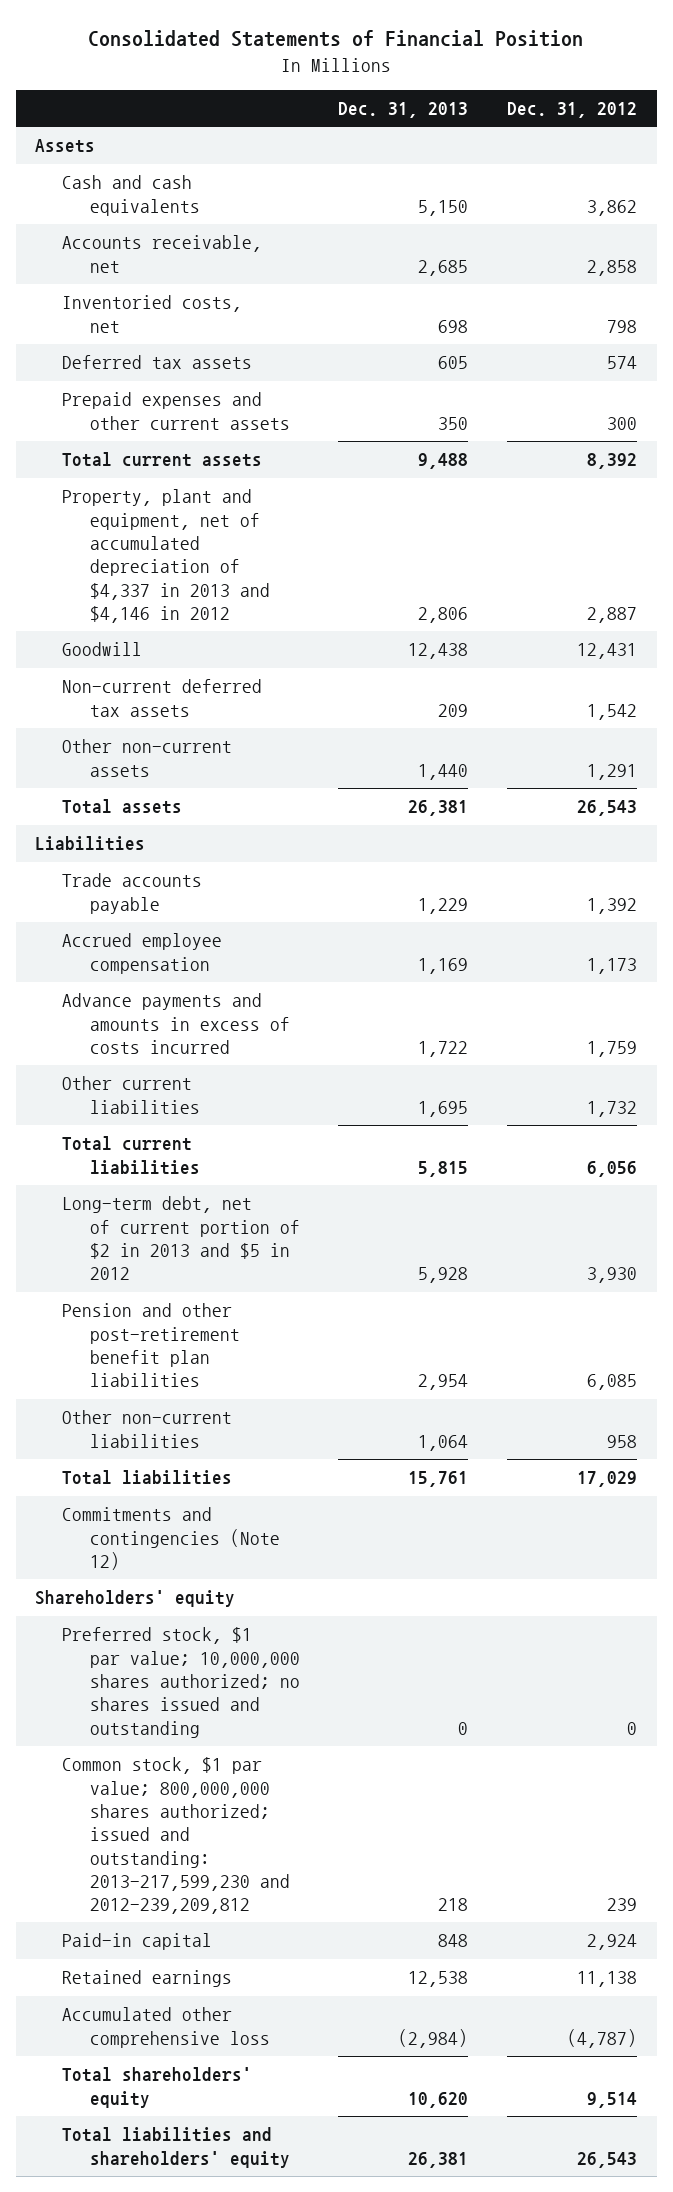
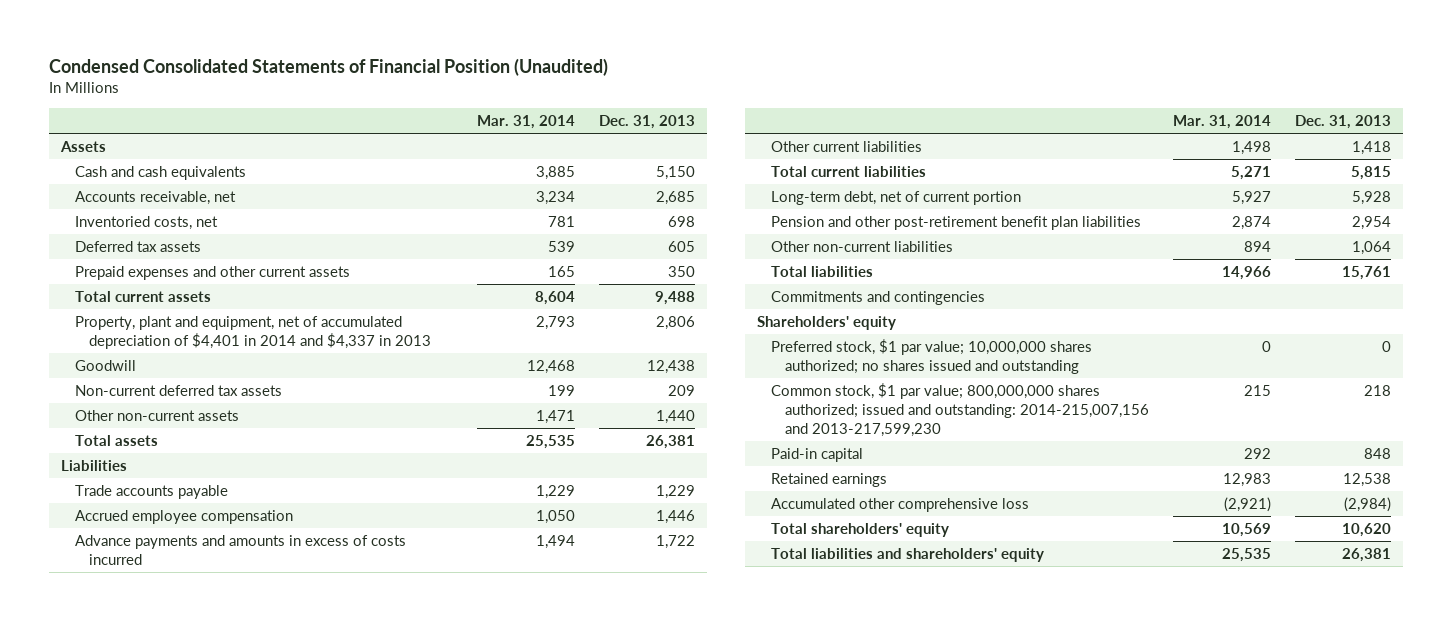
- Consolidated Statements of Financial Position
+ Condensed Consolidated Statements of Financial Position (Unaudited)
- | Dec. 31, 2013 | Dec. 31, 2012
+ | Mar. 31, 2014 | Dec. 31, 2013
- Property, plant and equipment, net of accumulated depreciation of $4,337 in 2013 and $4,146 in 2012 | 2,806 | 2,887
+ Property, plant and equipment, net of accumulated depreciation of $4,401 in 2014 and $4,337 in 2013 | 2,793 | 2,806
- Accrued employee compensation | 1,169 | 1,173
+ Accrued employee compensation | 1,050 | 1,446
- Other current liabilities | 1,695 | 1,732
+ Other current liabilities | 1,498 | 1,418
- Long-term debt, net of current portion of $2 in 2013 and $5 in 2012 | 5,928 | 3,930
+ Long-term debt, net of current portion | 5,927 | 5,928
- Commitments and contingencies (Note 12)
+ Commitments and contingencies
- Common stock, $1 par value; 800,000,000 shares authorized; issued and outstanding: 2013-217,599,230 and 2012-239,209,812 | 218 | 239
+ Common stock, $1 par value; 800,000,000 shares authorized; issued and outstanding: 2014-215,007,156 and 2013-217,599,230 | 215 | 218

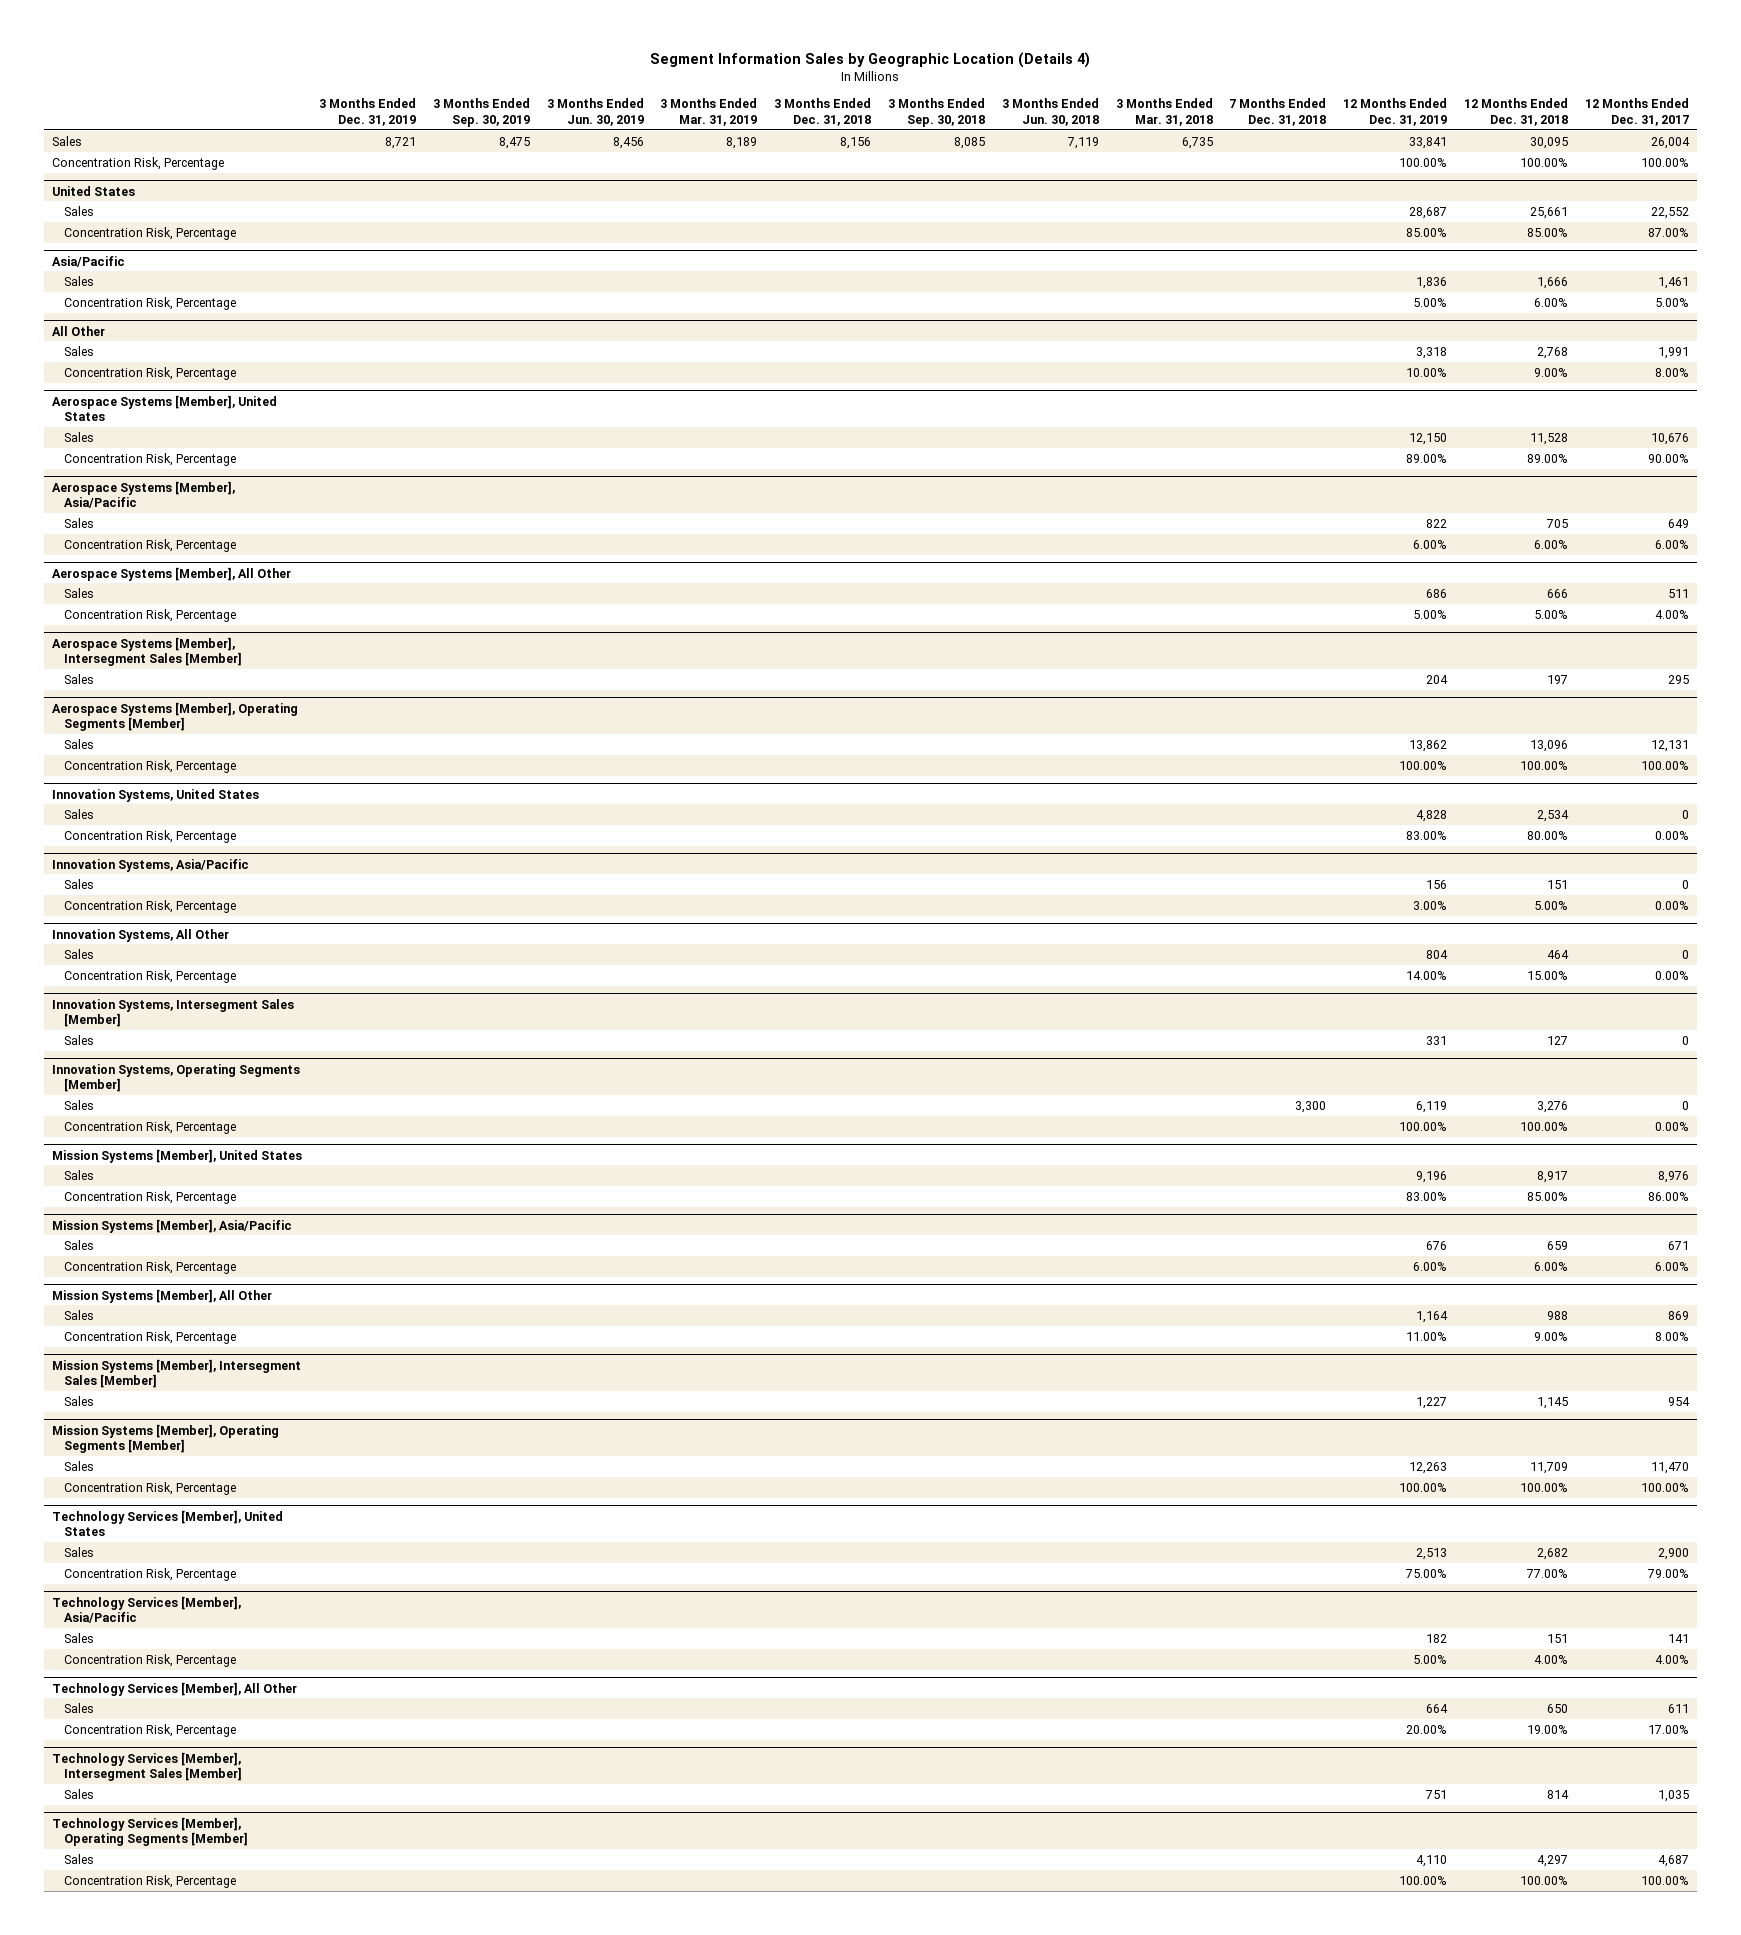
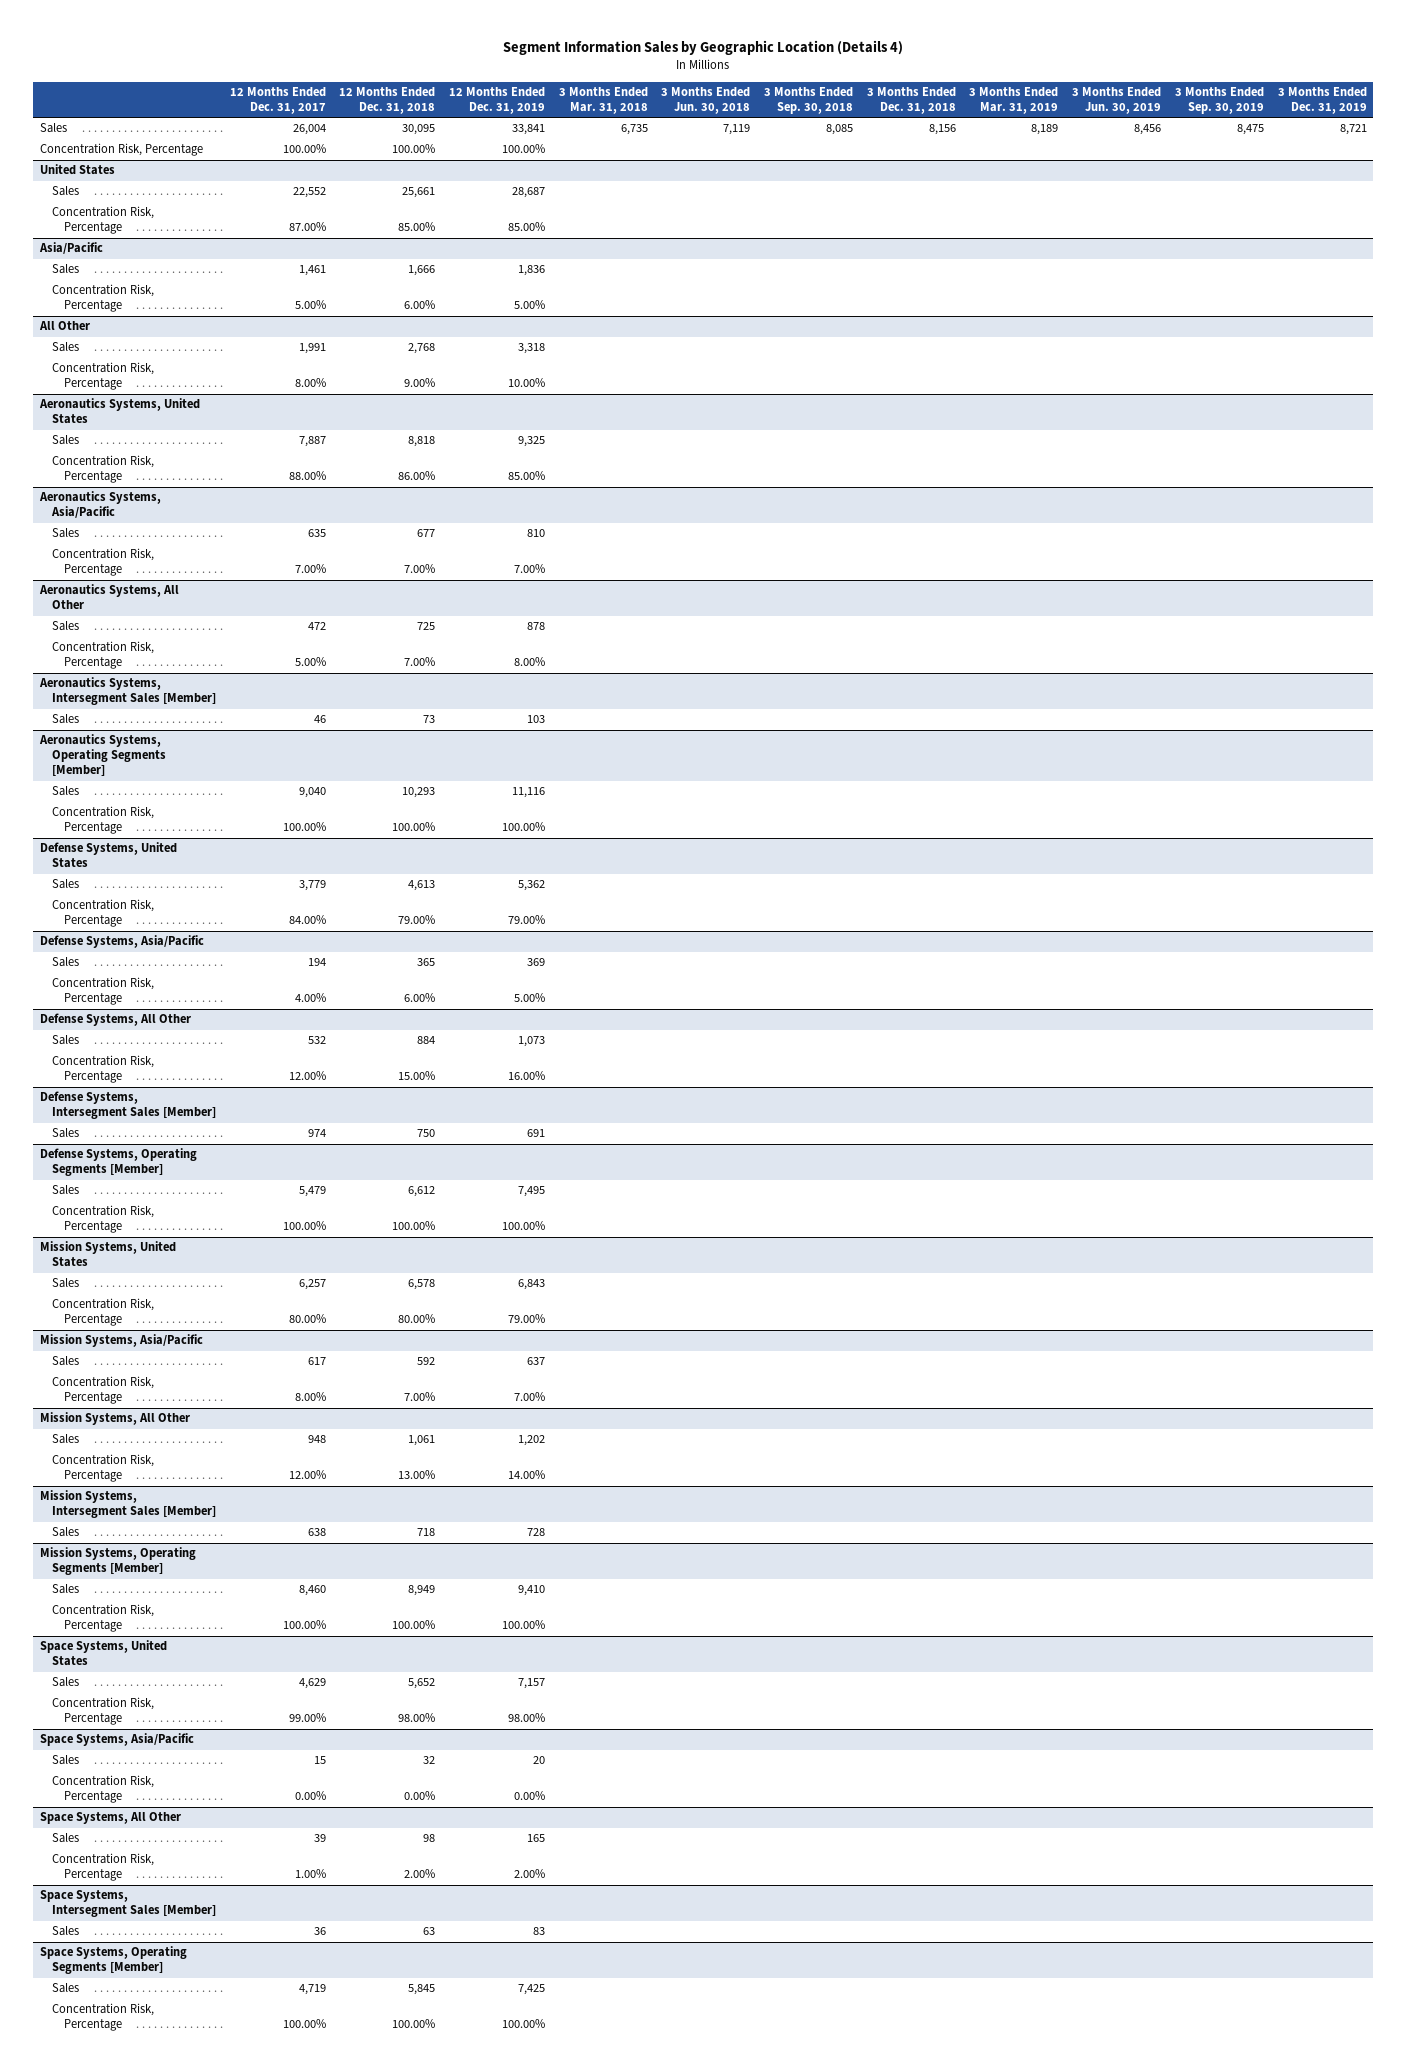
- | 3 Months Ended Dec. 31, 2019 | 3 Months Ended Sep. 30, 2019 | 3 Months Ended Jun. 30, 2019 | 3 Months Ended Mar. 31, 2019 | 3 Months Ended Dec. 31, 2018 | 3 Months Ended Sep. 30, 2018 | 3 Months Ended Jun. 30, 2018 | 3 Months Ended Mar. 31, 2018 | 7 Months Ended Dec. 31, 2018 | 12 Months Ended Dec. 31, 2019 | 12 Months Ended Dec. 31, 2018 | 12 Months Ended Dec. 31, 2017
+ | 12 Months Ended Dec. 31, 2017 | 12 Months Ended Dec. 31, 2018 | 12 Months Ended Dec. 31, 2019 | 3 Months Ended Mar. 31, 2018 | 3 Months Ended Jun. 30, 2018 | 3 Months Ended Sep. 30, 2018 | 3 Months Ended Dec. 31, 2018 | 3 Months Ended Mar. 31, 2019 | 3 Months Ended Jun. 30, 2019 | 3 Months Ended Sep. 30, 2019 | 3 Months Ended Dec. 31, 2019
- Aerospace Systems [Member], United States
- Sales | | | | | | | | | | 12,150 | 11,528 | 10,676
- Concentration Risk, Percentage | | | | | | | | | | 89.00% | 89.00% | 90.00%
- Aerospace Systems [Member], Asia/Pacific
- Sales | | | | | | | | | | 822 | 705 | 649
- Concentration Risk, Percentage | | | | | | | | | | 6.00% | 6.00% | 6.00%
- Aerospace Systems [Member], All Other
- Sales | | | | | | | | | | 686 | 666 | 511
- Concentration Risk, Percentage | | | | | | | | | | 5.00% | 5.00% | 4.00%
- Aerospace Systems [Member], Intersegment Sales [Member]
- Sales | | | | | | | | | | 204 | 197 | 295
- Aerospace Systems [Member], Operating Segments [Member]
- Sales | | | | | | | | | | 13,862 | 13,096 | 12,131
+ Aeronautics Systems, United States
+ Sales | 7,887 | 8,818 | 9,325 | | | | | | | |
+ Concentration Risk, Percentage | 88.00% | 86.00% | 85.00% | | | | | | | |
+ Aeronautics Systems, Asia/Pacific
+ Sales | 635 | 677 | 810 | | | | | | | |
+ Concentration Risk, Percentage | 7.00% | 7.00% | 7.00% | | | | | | | |
+ Aeronautics Systems, All Other
+ Sales | 472 | 725 | 878 | | | | | | | |
+ Concentration Risk, Percentage | 5.00% | 7.00% | 8.00% | | | | | | | |
+ Aeronautics Systems, Intersegment Sales [Member]
+ Sales | 46 | 73 | 103 | | | | | | | |
+ Aeronautics Systems, Operating Segments [Member]
+ Sales | 9,040 | 10,293 | 11,116 | | | | | | | |
- Innovation Systems, United States
- Sales | | | | | | | | | | 4,828 | 2,534 | 0
- Concentration Risk, Percentage | | | | | | | | | | 83.00% | 80.00% | 0.00%
- Innovation Systems, Asia/Pacific
- Sales | | | | | | | | | | 156 | 151 | 0
- Concentration Risk, Percentage | | | | | | | | | | 3.00% | 5.00% | 0.00%
- Innovation Systems, All Other
- Sales | | | | | | | | | | 804 | 464 | 0
- Concentration Risk, Percentage | | | | | | | | | | 14.00% | 15.00% | 0.00%
- Innovation Systems, Intersegment Sales [Member]
- Sales | | | | | | | | | | 331 | 127 | 0
- Innovation Systems, Operating Segments [Member]
- Sales | | | | | | | | | 3,300 | 6,119 | 3,276 | 0
- Concentration Risk, Percentage | | | | | | | | | | 100.00% | 100.00% | 0.00%
- Mission Systems [Member], United States
- Sales | | | | | | | | | | 9,196 | 8,917 | 8,976
- Concentration Risk, Percentage | | | | | | | | | | 83.00% | 85.00% | 86.00%
- Mission Systems [Member], Asia/Pacific
- Sales | | | | | | | | | | 676 | 659 | 671
- Concentration Risk, Percentage | | | | | | | | | | 6.00% | 6.00% | 6.00%
- Mission Systems [Member], All Other
- Sales | | | | | | | | | | 1,164 | 988 | 869
- Concentration Risk, Percentage | | | | | | | | | | 11.00% | 9.00% | 8.00%
- Mission Systems [Member], Intersegment Sales [Member]
- Sales | | | | | | | | | | 1,227 | 1,145 | 954
- Mission Systems [Member], Operating Segments [Member]
- Sales | | | | | | | | | | 12,263 | 11,709 | 11,470
+ Defense Systems, United States
+ Sales | 3,779 | 4,613 | 5,362 | | | | | | | |
+ Concentration Risk, Percentage | 84.00% | 79.00% | 79.00% | | | | | | | |
+ Defense Systems, Asia/Pacific
+ Sales | 194 | 365 | 369 | | | | | | | |
+ Concentration Risk, Percentage | 4.00% | 6.00% | 5.00% | | | | | | | |
+ Defense Systems, All Other
+ Sales | 532 | 884 | 1,073 | | | | | | | |
+ Concentration Risk, Percentage | 12.00% | 15.00% | 16.00% | | | | | | | |
+ Defense Systems, Intersegment Sales [Member]
+ Sales | 974 | 750 | 691 | | | | | | | |
+ Defense Systems, Operating Segments [Member]
+ Sales | 5,479 | 6,612 | 7,495 | | | | | | | |
- Technology Services [Member], United States
- Sales | | | | | | | | | | 2,513 | 2,682 | 2,900
- Concentration Risk, Percentage | | | | | | | | | | 75.00% | 77.00% | 79.00%
- Technology Services [Member], Asia/Pacific
- Sales | | | | | | | | | | 182 | 151 | 141
- Concentration Risk, Percentage | | | | | | | | | | 5.00% | 4.00% | 4.00%
- Technology Services [Member], All Other
- Sales | | | | | | | | | | 664 | 650 | 611
- Concentration Risk, Percentage | | | | | | | | | | 20.00% | 19.00% | 17.00%
- Technology Services [Member], Intersegment Sales [Member]
- Sales | | | | | | | | | | 751 | 814 | 1,035
- Technology Services [Member], Operating Segments [Member]
- Sales | | | | | | | | | | 4,110 | 4,297 | 4,687
+ Mission Systems, United States
+ Sales | 6,257 | 6,578 | 6,843 | | | | | | | |
+ Concentration Risk, Percentage | 80.00% | 80.00% | 79.00% | | | | | | | |
+ Mission Systems, Asia/Pacific
+ Sales | 617 | 592 | 637 | | | | | | | |
+ Concentration Risk, Percentage | 8.00% | 7.00% | 7.00% | | | | | | | |
+ Mission Systems, All Other
+ Sales | 948 | 1,061 | 1,202 | | | | | | | |
+ Concentration Risk, Percentage | 12.00% | 13.00% | 14.00% | | | | | | | |
+ Mission Systems, Intersegment Sales [Member]
+ Sales | 638 | 718 | 728 | | | | | | | |
+ Mission Systems, Operating Segments [Member]
+ Sales | 8,460 | 8,949 | 9,410 | | | | | | | |
+ Space Systems, United States
+ Sales | 4,629 | 5,652 | 7,157 | | | | | | | |
+ Concentration Risk, Percentage | 99.00% | 98.00% | 98.00% | | | | | | | |
+ Space Systems, Asia/Pacific
+ Sales | 15 | 32 | 20 | | | | | | | |
+ Concentration Risk, Percentage | 0.00% | 0.00% | 0.00% | | | | | | | |
+ Space Systems, All Other
+ Sales | 39 | 98 | 165 | | | | | | | |
+ Concentration Risk, Percentage | 1.00% | 2.00% | 2.00% | | | | | | | |
+ Space Systems, Intersegment Sales [Member]
+ Sales | 36 | 63 | 83 | | | | | | | |
+ Space Systems, Operating Segments [Member]
+ Sales | 4,719 | 5,845 | 7,425 | | | | | | | |
+ Concentration Risk, Percentage | 100.00% | 100.00% | 100.00% | | | | | | | |

